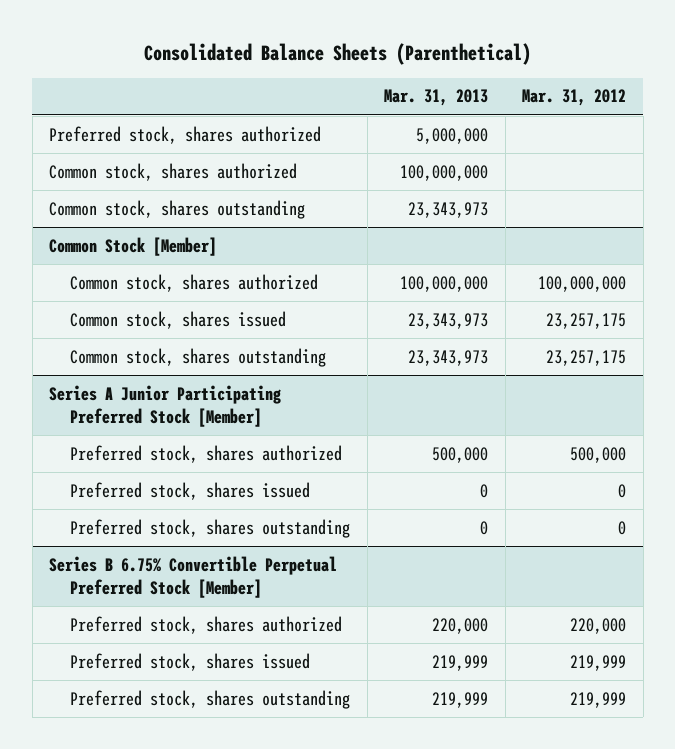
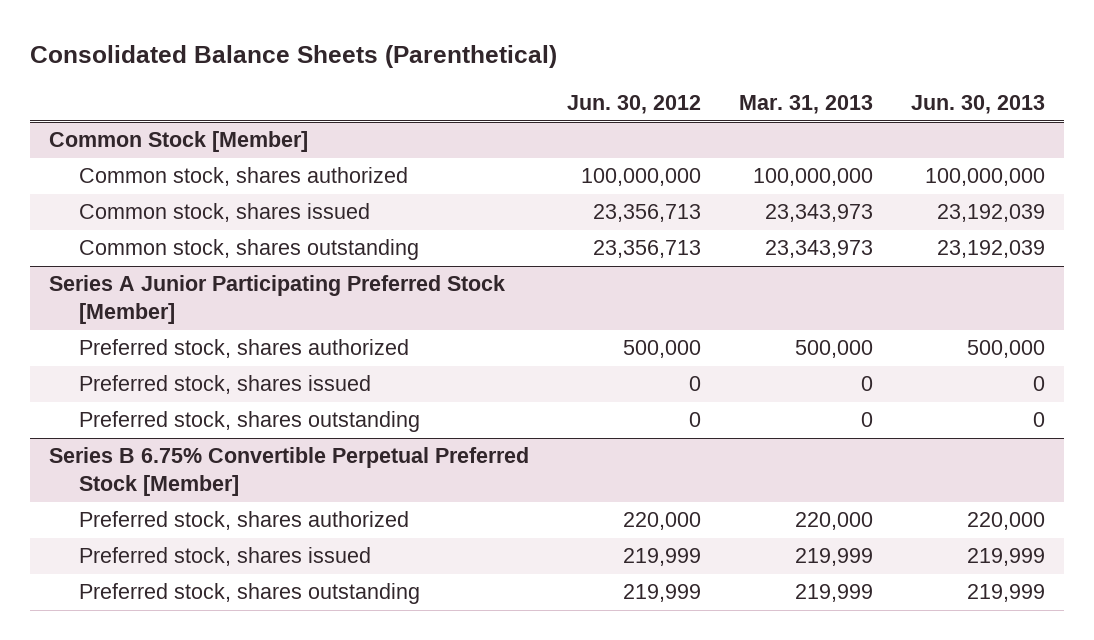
- | Mar. 31, 2013 | Mar. 31, 2012
+ | Jun. 30, 2012 | Mar. 31, 2013 | Jun. 30, 2013
- Preferred stock, shares authorized | 5,000,000 |
- Common stock, shares authorized | 100,000,000 |
- Common stock, shares outstanding | 23,343,973 |

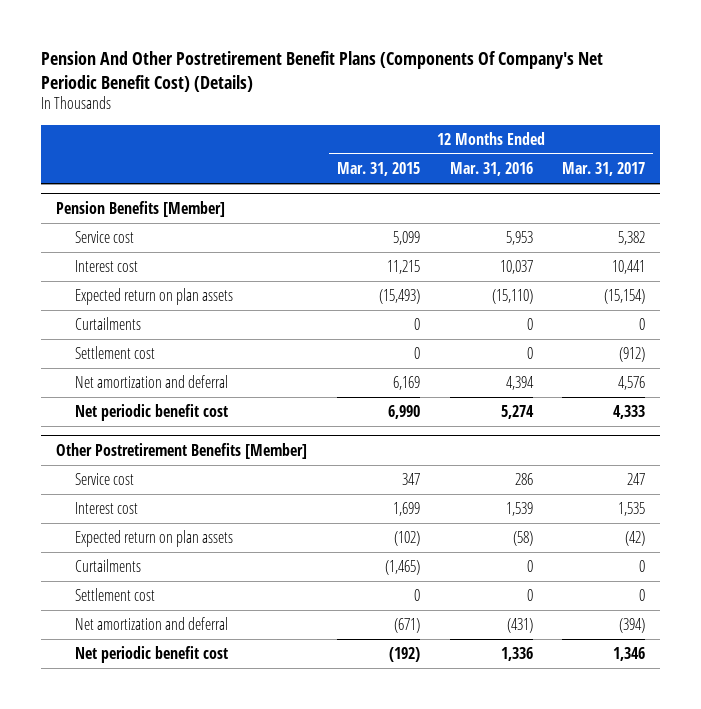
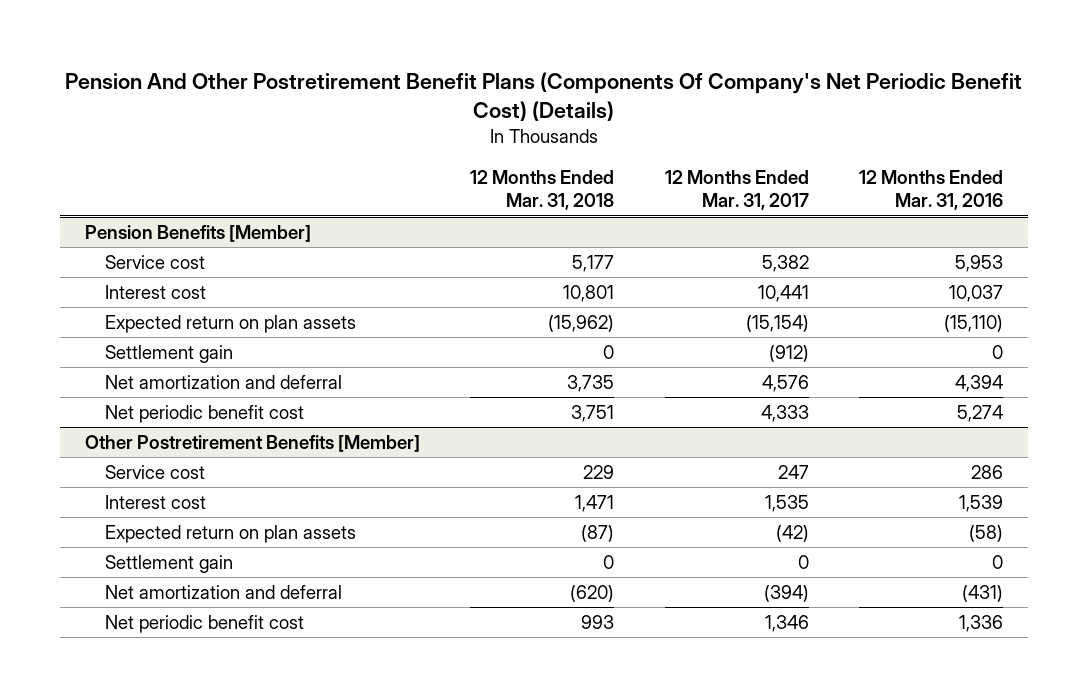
- | 12 Months Ended Mar. 31, 2015 | 12 Months Ended Mar. 31, 2016 | 12 Months Ended Mar. 31, 2017
+ | 12 Months Ended Mar. 31, 2018 | 12 Months Ended Mar. 31, 2017 | 12 Months Ended Mar. 31, 2016
@ Pension Benefits [Member]
- Curtailments | 0 | 0 | 0
- Settlement cost | 0 | 0 | (912)
+ Settlement gain | 0 | (912) | 0
@ Other Postretirement Benefits [Member]
- Curtailments | (1,465) | 0 | 0
- Settlement cost | 0 | 0 | 0
+ Settlement gain | 0 | 0 | 0

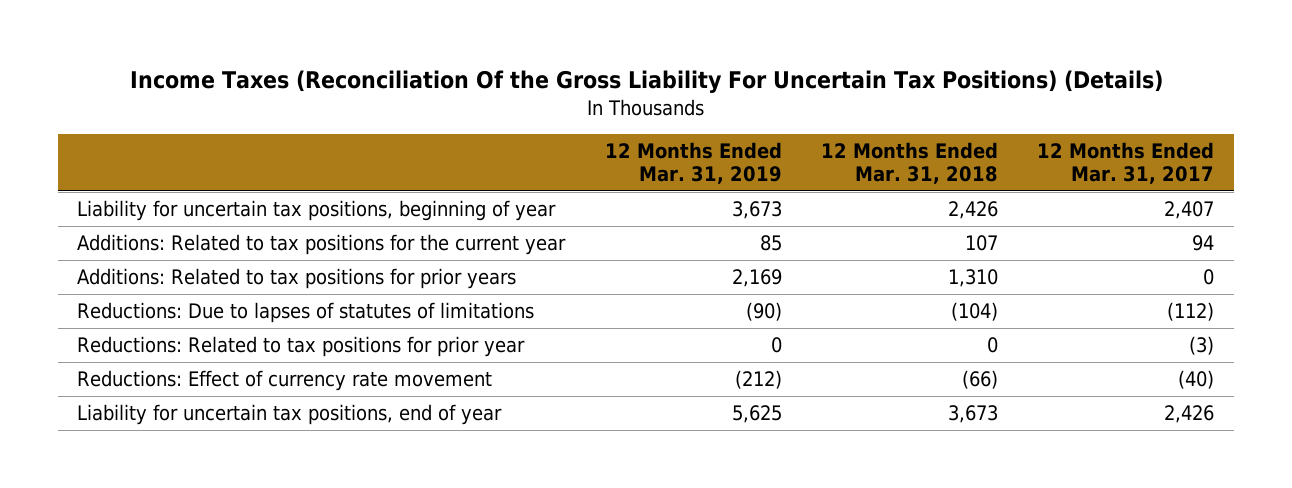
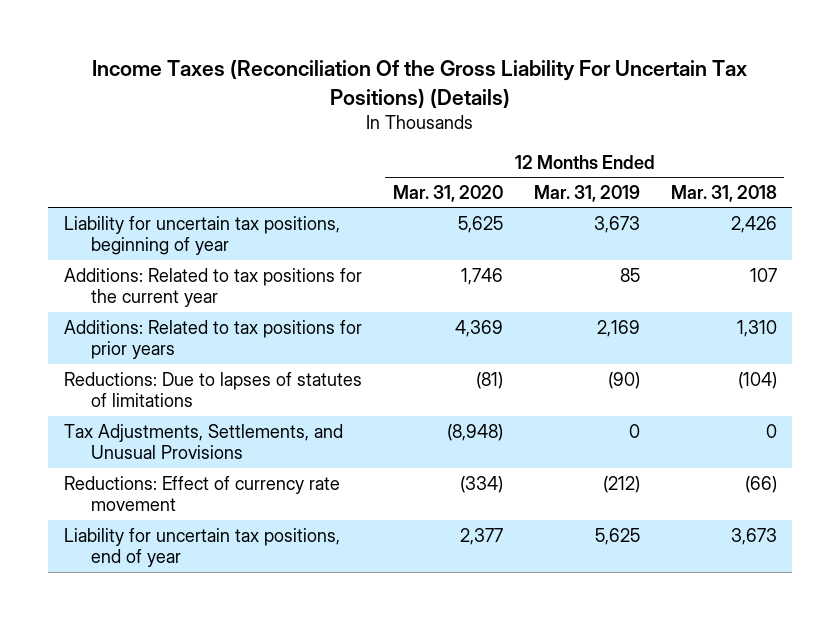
- | 12 Months Ended Mar. 31, 2019 | 12 Months Ended Mar. 31, 2018 | 12 Months Ended Mar. 31, 2017
+ | 12 Months Ended Mar. 31, 2020 | 12 Months Ended Mar. 31, 2019 | 12 Months Ended Mar. 31, 2018
- Reductions: Related to tax positions for prior year | 0 | 0 | (3)
+ Tax Adjustments, Settlements, and Unusual Provisions | (8,948) | 0 | 0

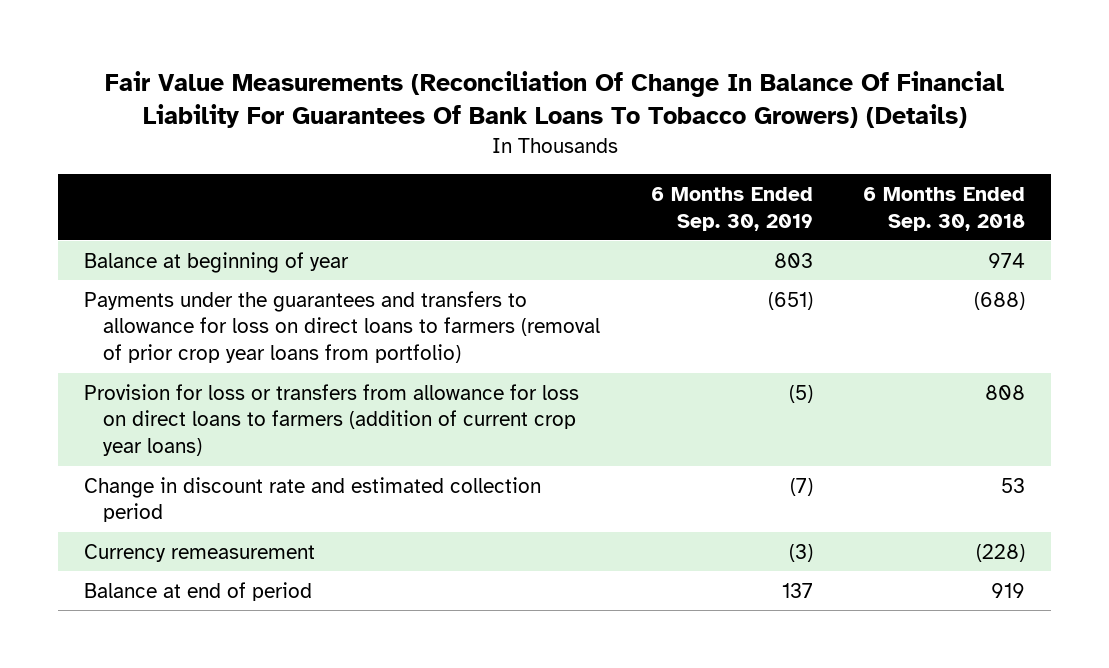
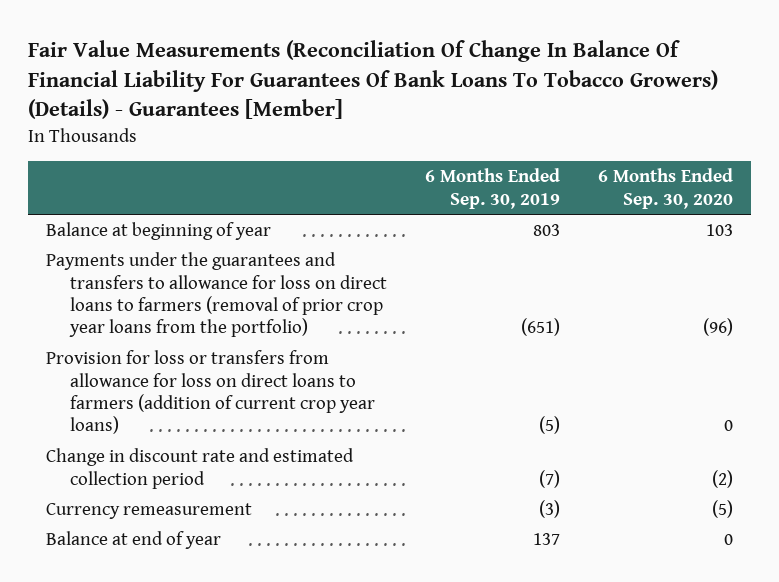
- Fair Value Measurements (Reconciliation Of Change In Balance Of Financial Liability For Guarantees Of Bank Loans To Tobacco Growers) (Details)
+ Fair Value Measurements (Reconciliation Of Change In Balance Of Financial Liability For Guarantees Of Bank Loans To Tobacco Growers) (Details) - Guarantees [Member]
- | 6 Months Ended Sep. 30, 2019 | 6 Months Ended Sep. 30, 2018
+ | 6 Months Ended Sep. 30, 2019 | 6 Months Ended Sep. 30, 2020
- Payments under the guarantees and transfers to allowance for loss on direct loans to farmers (removal of prior crop year loans from portfolio) | (651) | (688)
+ Payments under the guarantees and transfers to allowance for loss on direct loans to farmers (removal of prior crop year loans from the portfolio) | (651) | (96)
- Balance at end of period | 137 | 919
+ Balance at end of year | 137 | 0

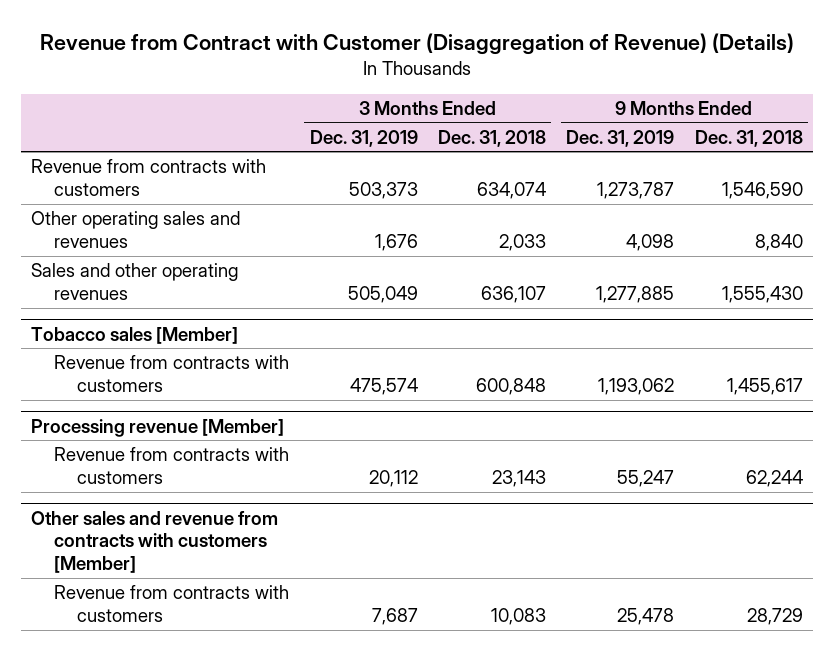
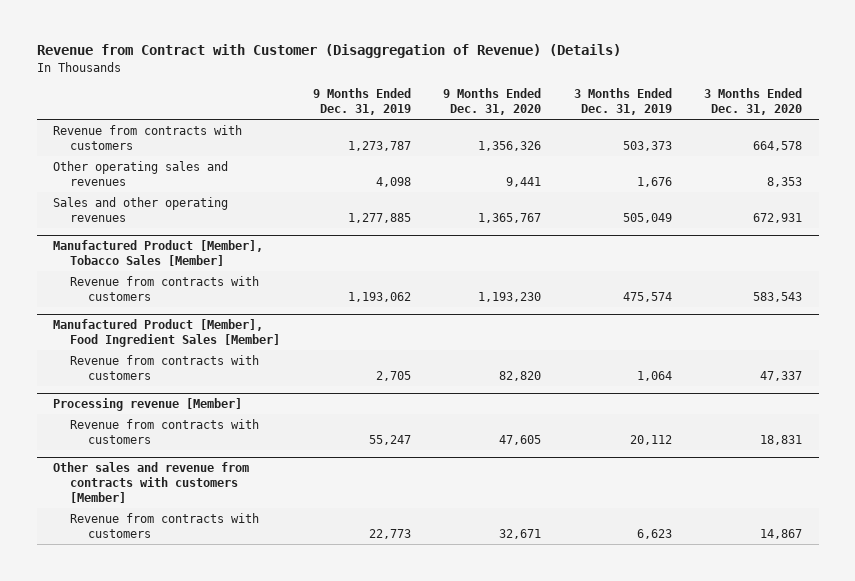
- | 3 Months Ended Dec. 31, 2019 | 3 Months Ended Dec. 31, 2018 | 9 Months Ended Dec. 31, 2019 | 9 Months Ended Dec. 31, 2018
+ | 9 Months Ended Dec. 31, 2019 | 9 Months Ended Dec. 31, 2020 | 3 Months Ended Dec. 31, 2019 | 3 Months Ended Dec. 31, 2020
- Tobacco sales [Member]
+ Manufactured Product [Member], Tobacco Sales [Member]
+ Manufactured Product [Member], Food Ingredient Sales [Member]
+ Revenue from contracts with customers | 2,705 | 82,820 | 1,064 | 47,337
@ Other sales and revenue from contracts with customers [Member]
- Revenue from contracts with customers | 7,687 | 10,083 | 25,478 | 28,729
+ Revenue from contracts with customers | 22,773 | 32,671 | 6,623 | 14,867

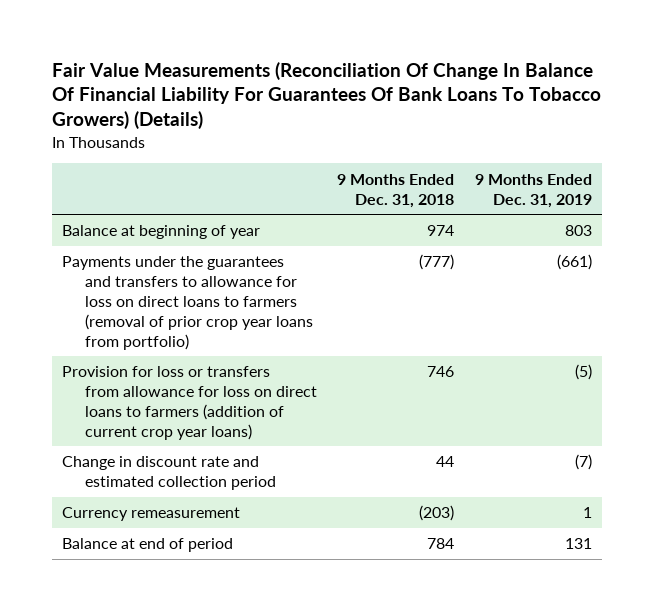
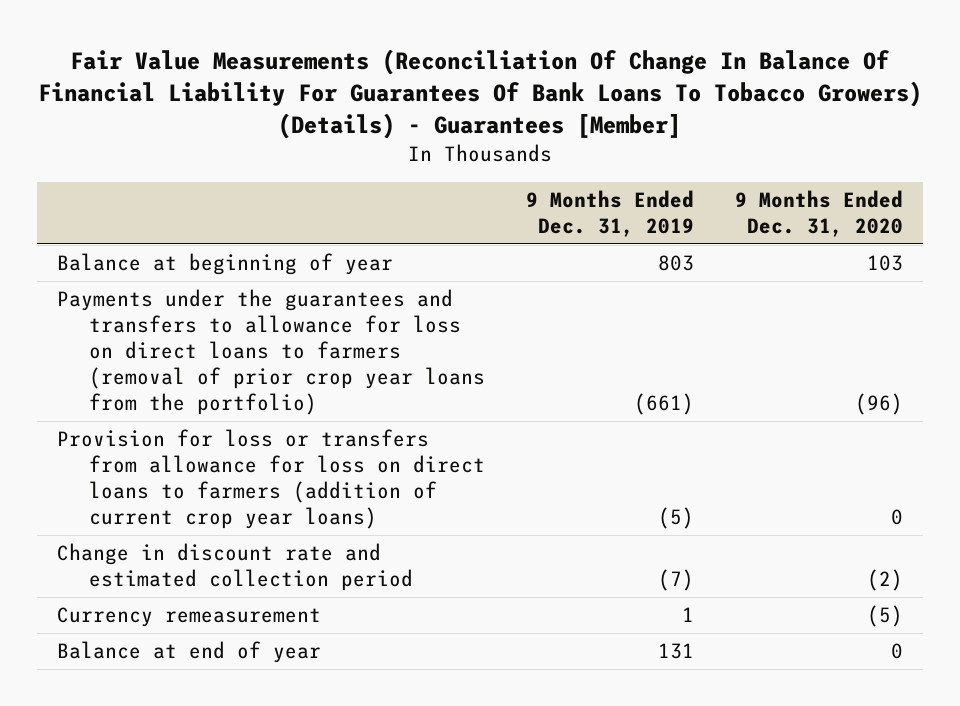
- Fair Value Measurements (Reconciliation Of Change In Balance Of Financial Liability For Guarantees Of Bank Loans To Tobacco Growers) (Details)
+ Fair Value Measurements (Reconciliation Of Change In Balance Of Financial Liability For Guarantees Of Bank Loans To Tobacco Growers) (Details) - Guarantees [Member]
- | 9 Months Ended Dec. 31, 2018 | 9 Months Ended Dec. 31, 2019
+ | 9 Months Ended Dec. 31, 2019 | 9 Months Ended Dec. 31, 2020
- Payments under the guarantees and transfers to allowance for loss on direct loans to farmers (removal of prior crop year loans from portfolio) | (777) | (661)
+ Payments under the guarantees and transfers to allowance for loss on direct loans to farmers (removal of prior crop year loans from the portfolio) | (661) | (96)
- Balance at end of period | 784 | 131
+ Balance at end of year | 131 | 0

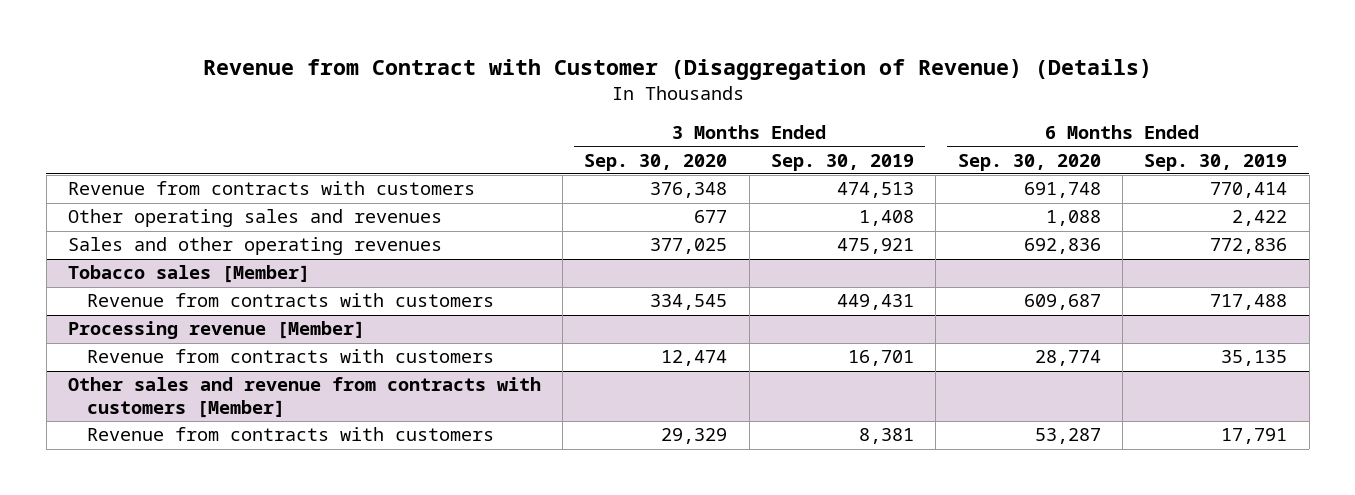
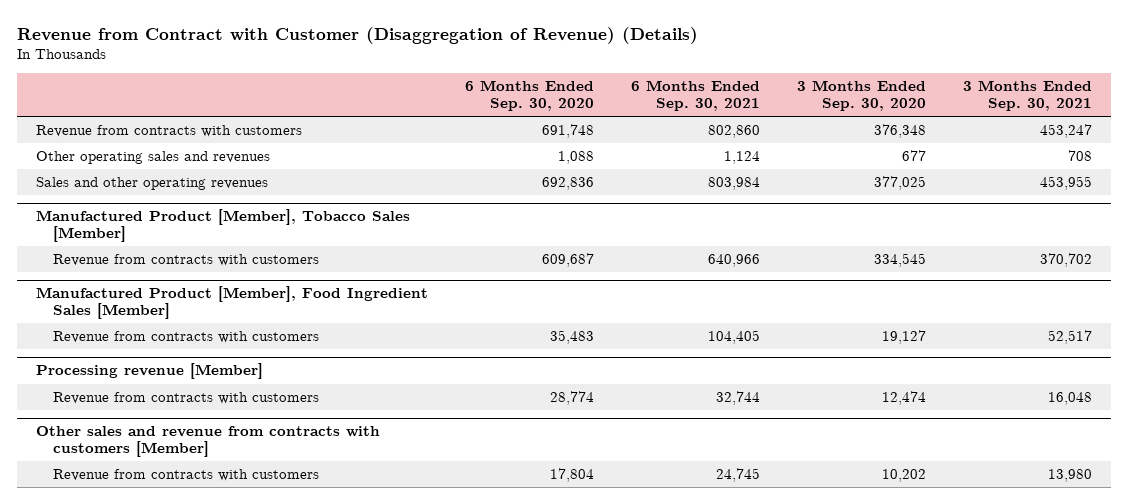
- | 3 Months Ended Sep. 30, 2020 | 3 Months Ended Sep. 30, 2019 | 6 Months Ended Sep. 30, 2020 | 6 Months Ended Sep. 30, 2019
+ | 6 Months Ended Sep. 30, 2020 | 6 Months Ended Sep. 30, 2021 | 3 Months Ended Sep. 30, 2020 | 3 Months Ended Sep. 30, 2021
- Tobacco sales [Member]
+ Manufactured Product [Member], Tobacco Sales [Member]
+ Manufactured Product [Member], Food Ingredient Sales [Member]
+ Revenue from contracts with customers | 35,483 | 104,405 | 19,127 | 52,517
@ Other sales and revenue from contracts with customers [Member]
- Revenue from contracts with customers | 29,329 | 8,381 | 53,287 | 17,791
+ Revenue from contracts with customers | 17,804 | 24,745 | 10,202 | 13,980

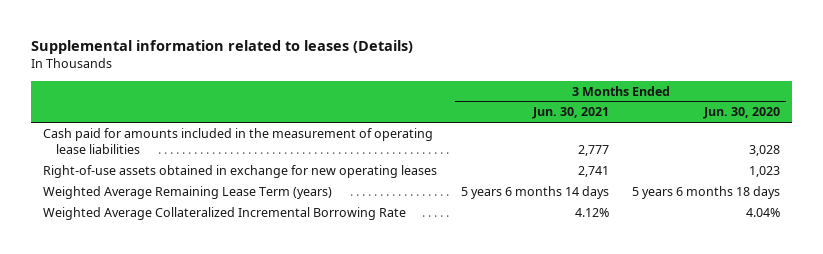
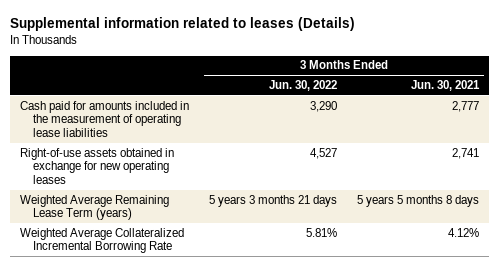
- | 3 Months Ended Jun. 30, 2021 | 3 Months Ended Jun. 30, 2020
+ | 3 Months Ended Jun. 30, 2022 | 3 Months Ended Jun. 30, 2021
- Weighted Average Remaining Lease Term (years) | 5 years 6 months 14 days | 5 years 6 months 18 days
+ Weighted Average Remaining Lease Term (years) | 5 years 3 months 21 days | 5 years 5 months 8 days

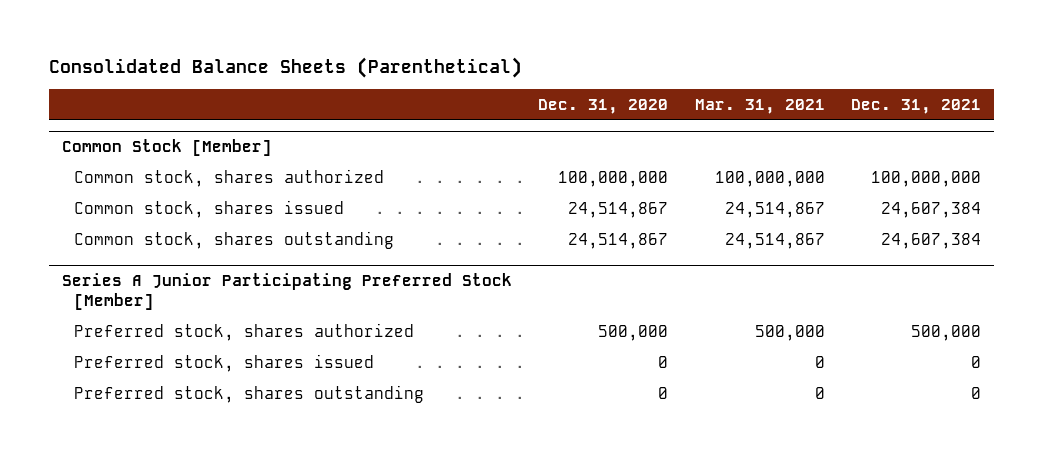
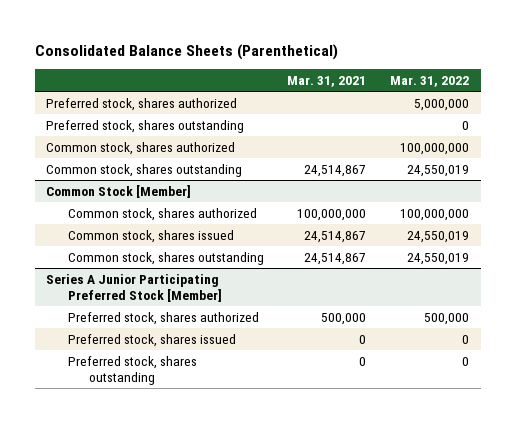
- | Dec. 31, 2020 | Mar. 31, 2021 | Dec. 31, 2021
+ | Mar. 31, 2021 | Mar. 31, 2022
+ Preferred stock, shares authorized | | 5,000,000
+ Preferred stock, shares outstanding | | 0
+ Common stock, shares authorized | | 100,000,000
+ Common stock, shares outstanding | 24,514,867 | 24,550,019

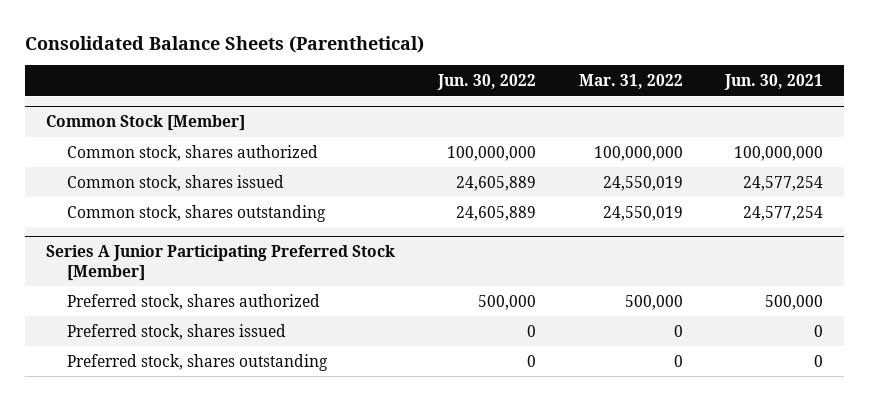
- | Mar. 31, 2021 | Mar. 31, 2022
+ | Jun. 30, 2022 | Mar. 31, 2022 | Jun. 30, 2021
- Preferred stock, shares authorized | | 5,000,000
- Preferred stock, shares outstanding | | 0
- Common stock, shares authorized | | 100,000,000
- Common stock, shares outstanding | 24,514,867 | 24,550,019

